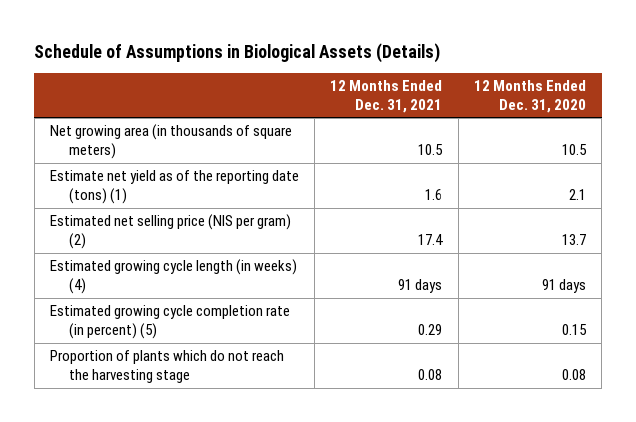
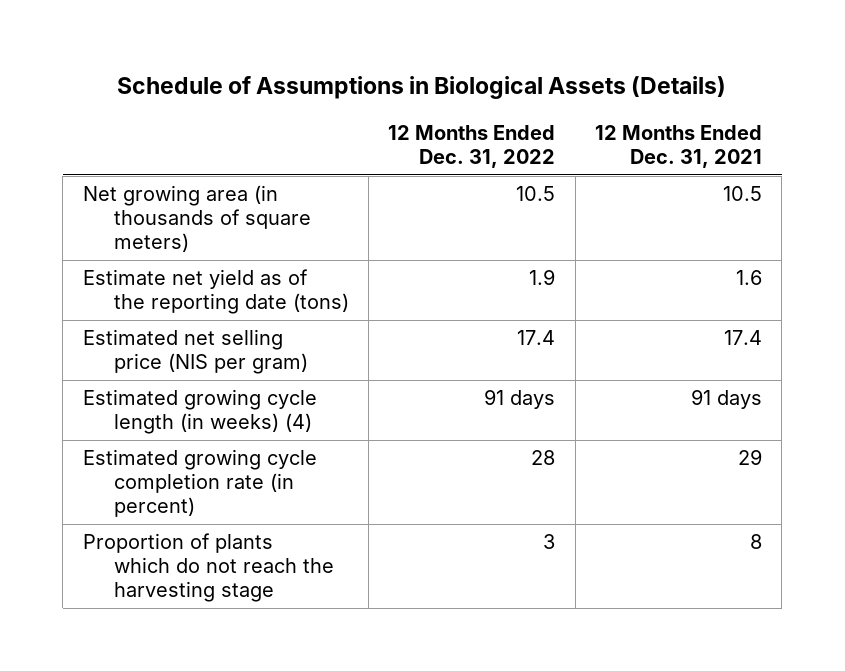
- | 12 Months Ended Dec. 31, 2021 | 12 Months Ended Dec. 31, 2020
+ | 12 Months Ended Dec. 31, 2022 | 12 Months Ended Dec. 31, 2021
- Estimate net yield as of the reporting date (tons) (1) | 1.6 | 2.1
- Estimated net selling price (NIS per gram) (2) | 17.4 | 13.7
+ Estimate net yield as of the reporting date (tons) | 1.9 | 1.6
+ Estimated net selling price (NIS per gram) | 17.4 | 17.4
- Estimated growing cycle completion rate (in percent) (5) | 0.29 | 0.15
- Proportion of plants which do not reach the harvesting stage | 0.08 | 0.08
+ Estimated growing cycle completion rate (in percent) | 28 | 29
+ Proportion of plants which do not reach the harvesting stage | 3 | 8

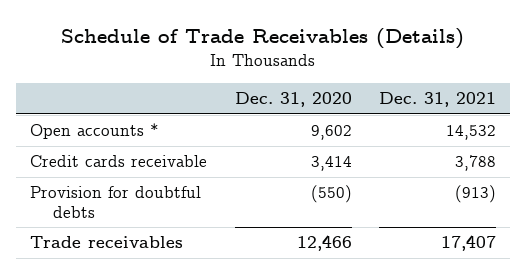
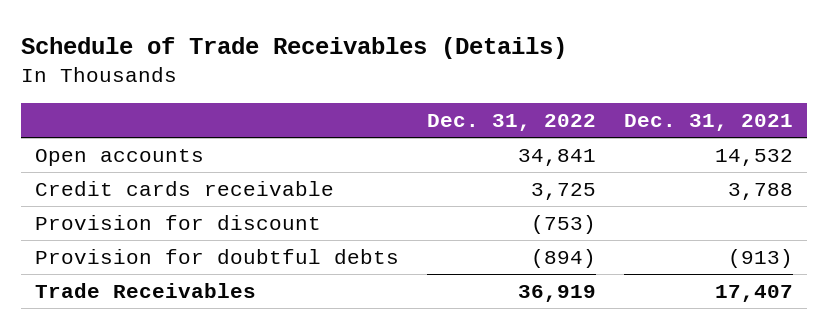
- | Dec. 31, 2020 | Dec. 31, 2021
+ | Dec. 31, 2022 | Dec. 31, 2021
- Open accounts * | 9,602 | 14,532
+ Open accounts | 34,841 | 14,532
+ Provision for discount | (753) |
- Trade receivables | 12,466 | 17,407
+ Trade Receivables | 36,919 | 17,407

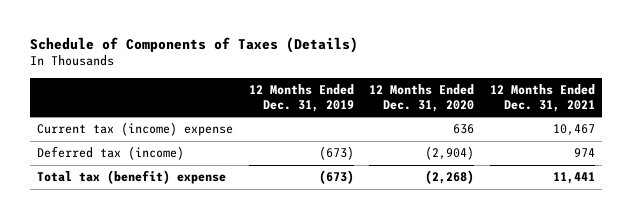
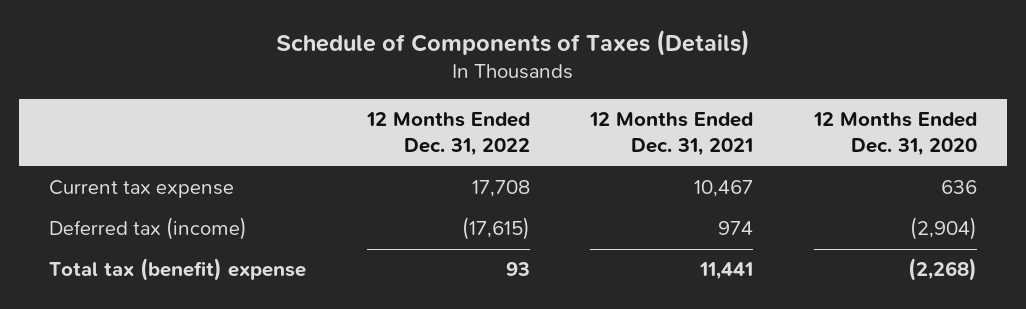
- | 12 Months Ended Dec. 31, 2019 | 12 Months Ended Dec. 31, 2020 | 12 Months Ended Dec. 31, 2021
+ | 12 Months Ended Dec. 31, 2022 | 12 Months Ended Dec. 31, 2021 | 12 Months Ended Dec. 31, 2020
- Current tax (income) expense | | 636 | 10,467
+ Current tax expense | 17,708 | 10,467 | 636

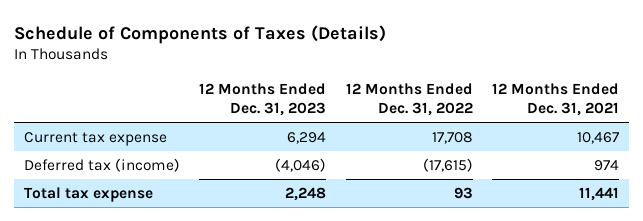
- | 12 Months Ended Dec. 31, 2022 | 12 Months Ended Dec. 31, 2021 | 12 Months Ended Dec. 31, 2020
+ | 12 Months Ended Dec. 31, 2023 | 12 Months Ended Dec. 31, 2022 | 12 Months Ended Dec. 31, 2021
- Total tax (benefit) expense | 93 | 11,441 | (2,268)
+ Total tax expense | 2,248 | 93 | 11,441

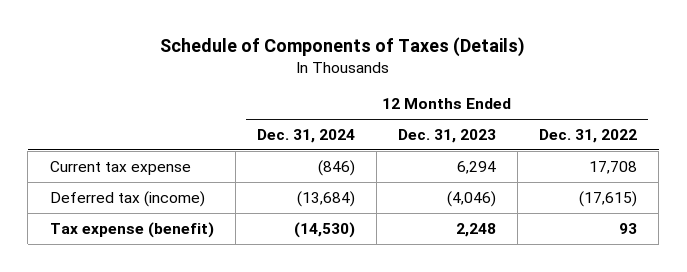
- | 12 Months Ended Dec. 31, 2023 | 12 Months Ended Dec. 31, 2022 | 12 Months Ended Dec. 31, 2021
+ | 12 Months Ended Dec. 31, 2024 | 12 Months Ended Dec. 31, 2023 | 12 Months Ended Dec. 31, 2022
- Total tax expense | 2,248 | 93 | 11,441
+ Tax expense (benefit) | (14,530) | 2,248 | 93

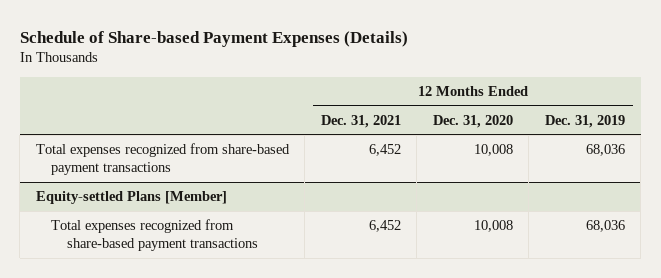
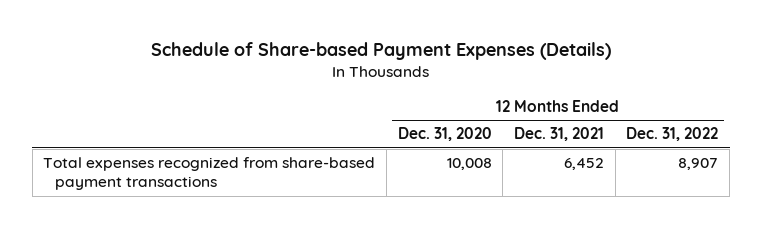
- | 12 Months Ended Dec. 31, 2021 | 12 Months Ended Dec. 31, 2020 | 12 Months Ended Dec. 31, 2019
+ | 12 Months Ended Dec. 31, 2020 | 12 Months Ended Dec. 31, 2021 | 12 Months Ended Dec. 31, 2022
- Equity-settled Plans [Member]
- Total expenses recognized from share-based payment transactions | 6,452 | 10,008 | 68,036

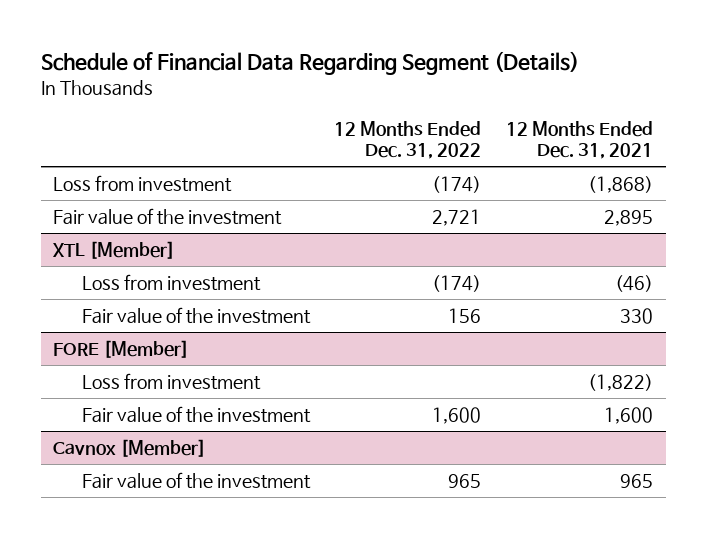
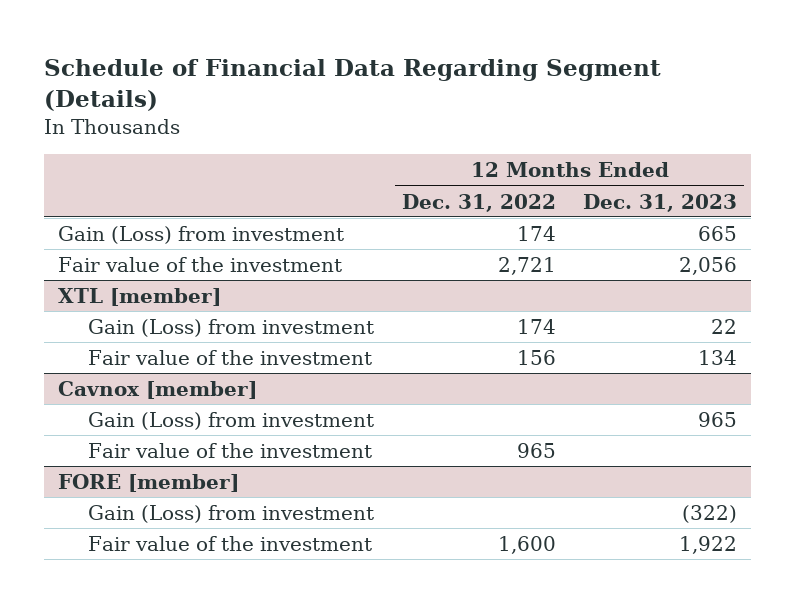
- | 12 Months Ended Dec. 31, 2022 | 12 Months Ended Dec. 31, 2021
+ | 12 Months Ended Dec. 31, 2022 | 12 Months Ended Dec. 31, 2023
- Loss from investment | (174) | (1,868)
+ Gain (Loss) from investment | 174 | 665
- XTL [Member]
- Loss from investment | (174) | (46)
+ XTL [member]
+ Gain (Loss) from investment | 174 | 22
- FORE [Member]
- Loss from investment | | (1,822)
- Fair value of the investment | 1,600 | 1,600
- Cavnox [Member]
+ Cavnox [member]
+ Gain (Loss) from investment | | 965
+ FORE [member]
+ Gain (Loss) from investment | | (322)
+ Fair value of the investment | 1,600 | 1,922

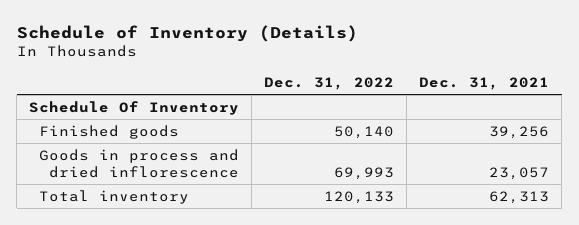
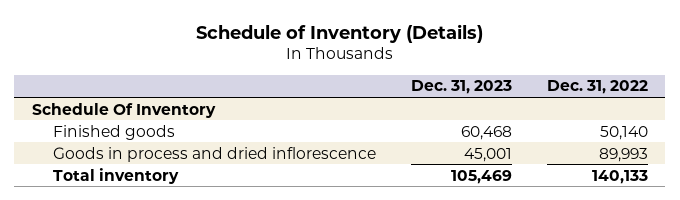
- | Dec. 31, 2022 | Dec. 31, 2021
+ | Dec. 31, 2023 | Dec. 31, 2022
- Goods in process and dried inflorescence | 69,993 | 23,057
- Total inventory | 120,133 | 62,313
+ Goods in process and dried inflorescence | 45,001 | 89,993
+ Total inventory | 105,469 | 140,133

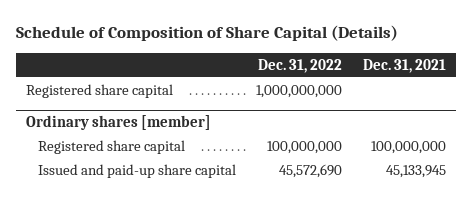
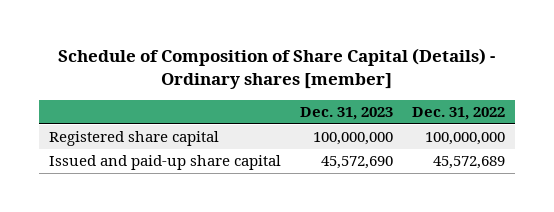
- Schedule of Composition of Share Capital (Details)
+ Schedule of Composition of Share Capital (Details) - Ordinary shares [member]
- | Dec. 31, 2022 | Dec. 31, 2021
+ | Dec. 31, 2023 | Dec. 31, 2022
- Registered share capital | 1,000,000,000 |
- Ordinary shares [member]
- Issued and paid-up share capital | 45,572,690 | 45,133,945
+ Issued and paid-up share capital | 45,572,690 | 45,572,689

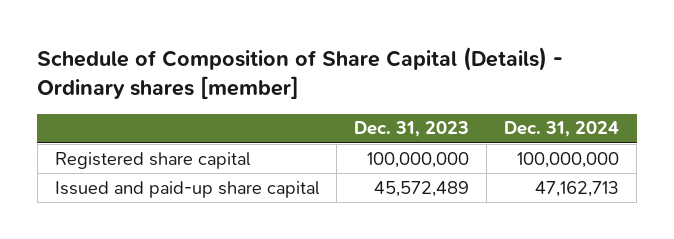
- | Dec. 31, 2023 | Dec. 31, 2022
+ | Dec. 31, 2023 | Dec. 31, 2024
- Issued and paid-up share capital | 45,572,690 | 45,572,689
+ Issued and paid-up share capital | 45,572,489 | 47,162,713

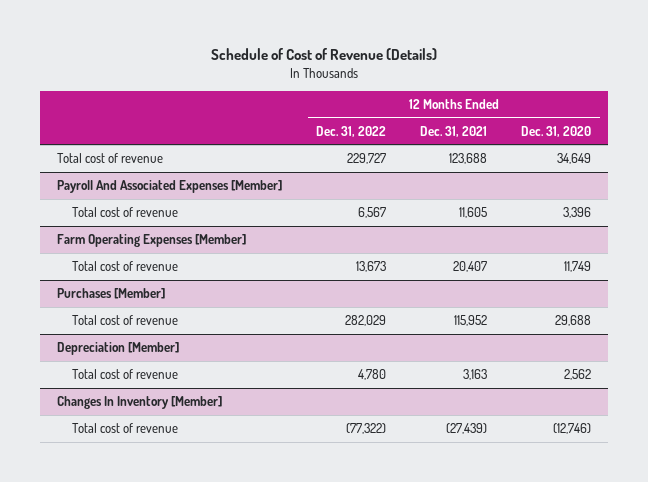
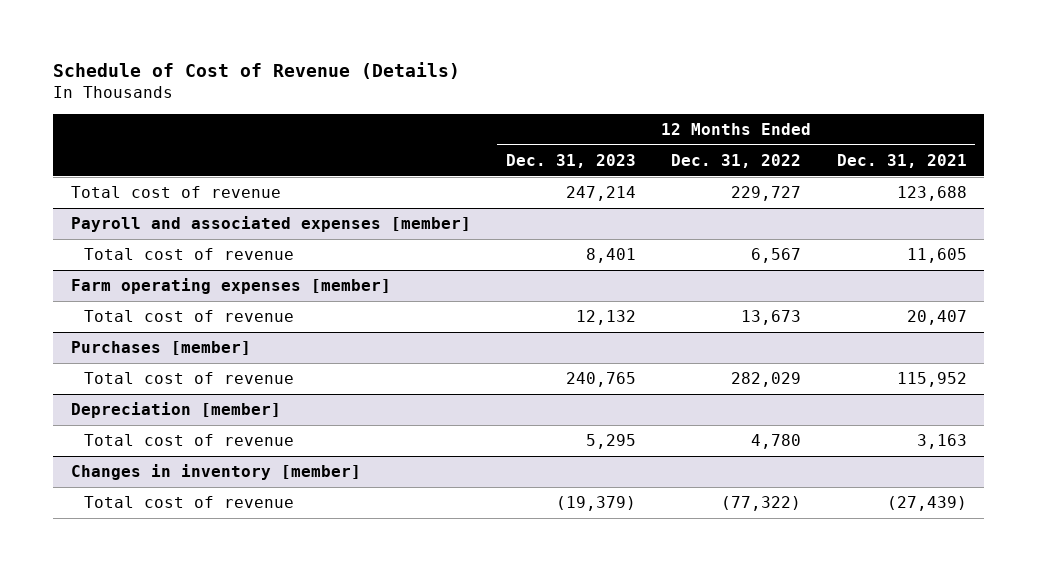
- | 12 Months Ended Dec. 31, 2022 | 12 Months Ended Dec. 31, 2021 | 12 Months Ended Dec. 31, 2020
+ | 12 Months Ended Dec. 31, 2023 | 12 Months Ended Dec. 31, 2022 | 12 Months Ended Dec. 31, 2021
- Payroll And Associated Expenses [Member]
+ Payroll and associated expenses [member]
- Farm Operating Expenses [Member]
+ Farm operating expenses [member]
- Purchases [Member]
+ Purchases [member]
- Depreciation [Member]
+ Depreciation [member]
- Changes In Inventory [Member]
+ Changes in inventory [member]

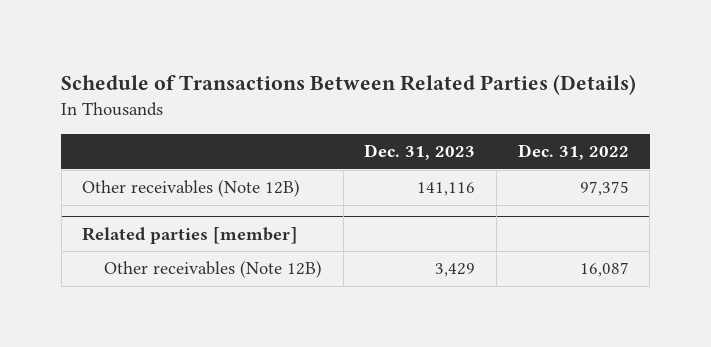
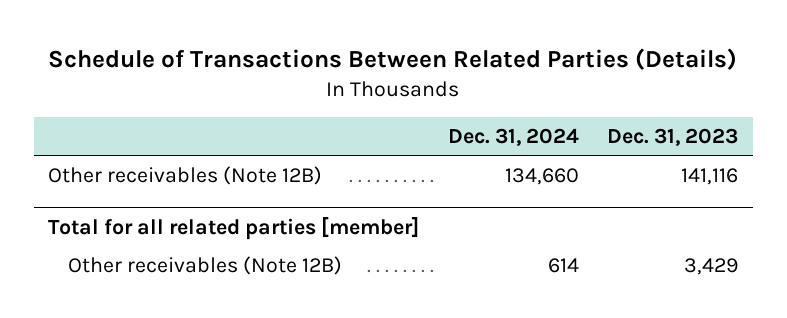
- | Dec. 31, 2023 | Dec. 31, 2022
+ | Dec. 31, 2024 | Dec. 31, 2023
- Related parties [member]
+ Total for all related parties [member]

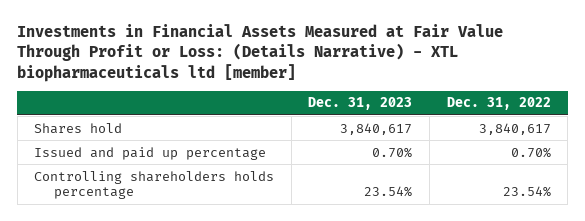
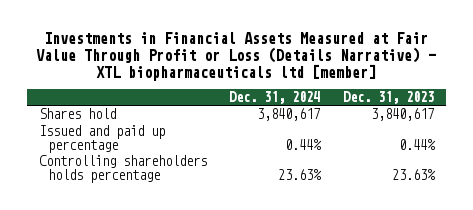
- Investments in Financial Assets Measured at Fair Value Through Profit or Loss: (Details Narrative) - XTL biopharmaceuticals ltd [member]
+ Investments in Financial Assets Measured at Fair Value Through Profit or Loss (Details Narrative) - XTL biopharmaceuticals ltd [member]
- | Dec. 31, 2023 | Dec. 31, 2022
+ | Dec. 31, 2024 | Dec. 31, 2023
- Issued and paid up percentage | 0.70% | 0.70%
- Controlling shareholders holds percentage | 23.54% | 23.54%
+ Issued and paid up percentage | 0.44% | 0.44%
+ Controlling shareholders holds percentage | 23.63% | 23.63%

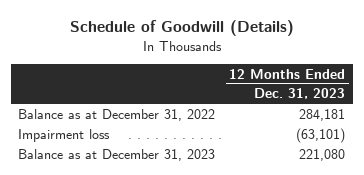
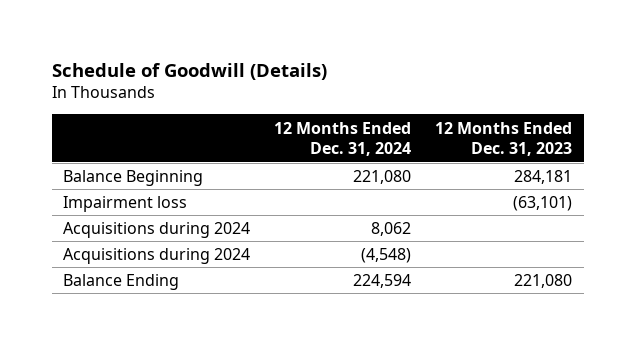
- | 12 Months Ended Dec. 31, 2023
+ | 12 Months Ended Dec. 31, 2024 | 12 Months Ended Dec. 31, 2023
- Balance as at December 31, 2022 | 284,181
+ Balance Beginning | 221,080 | 284,181
- Balance as at December 31, 2023 | 221,080
+ Acquisitions during 2024 | 8,062 |
+ Acquisitions during 2024 | (4,548) |
+ Balance Ending | 224,594 | 221,080

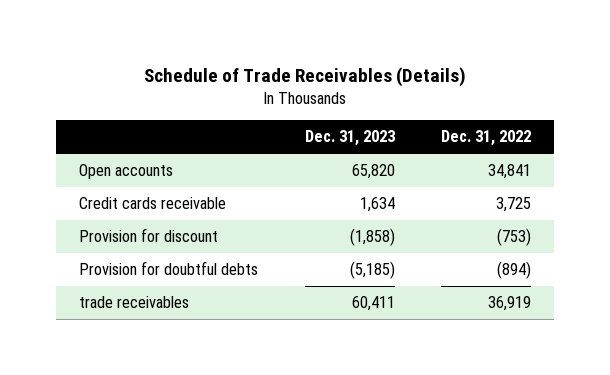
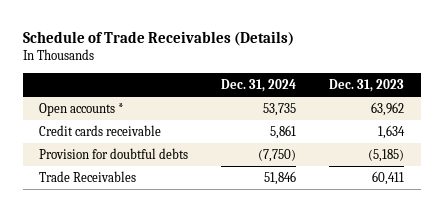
- | Dec. 31, 2023 | Dec. 31, 2022
+ | Dec. 31, 2024 | Dec. 31, 2023
- Open accounts | 65,820 | 34,841
+ Open accounts * | 53,735 | 63,962
- Provision for discount | (1,858) | (753)
- trade receivables | 60,411 | 36,919
+ Trade Receivables | 51,846 | 60,411

